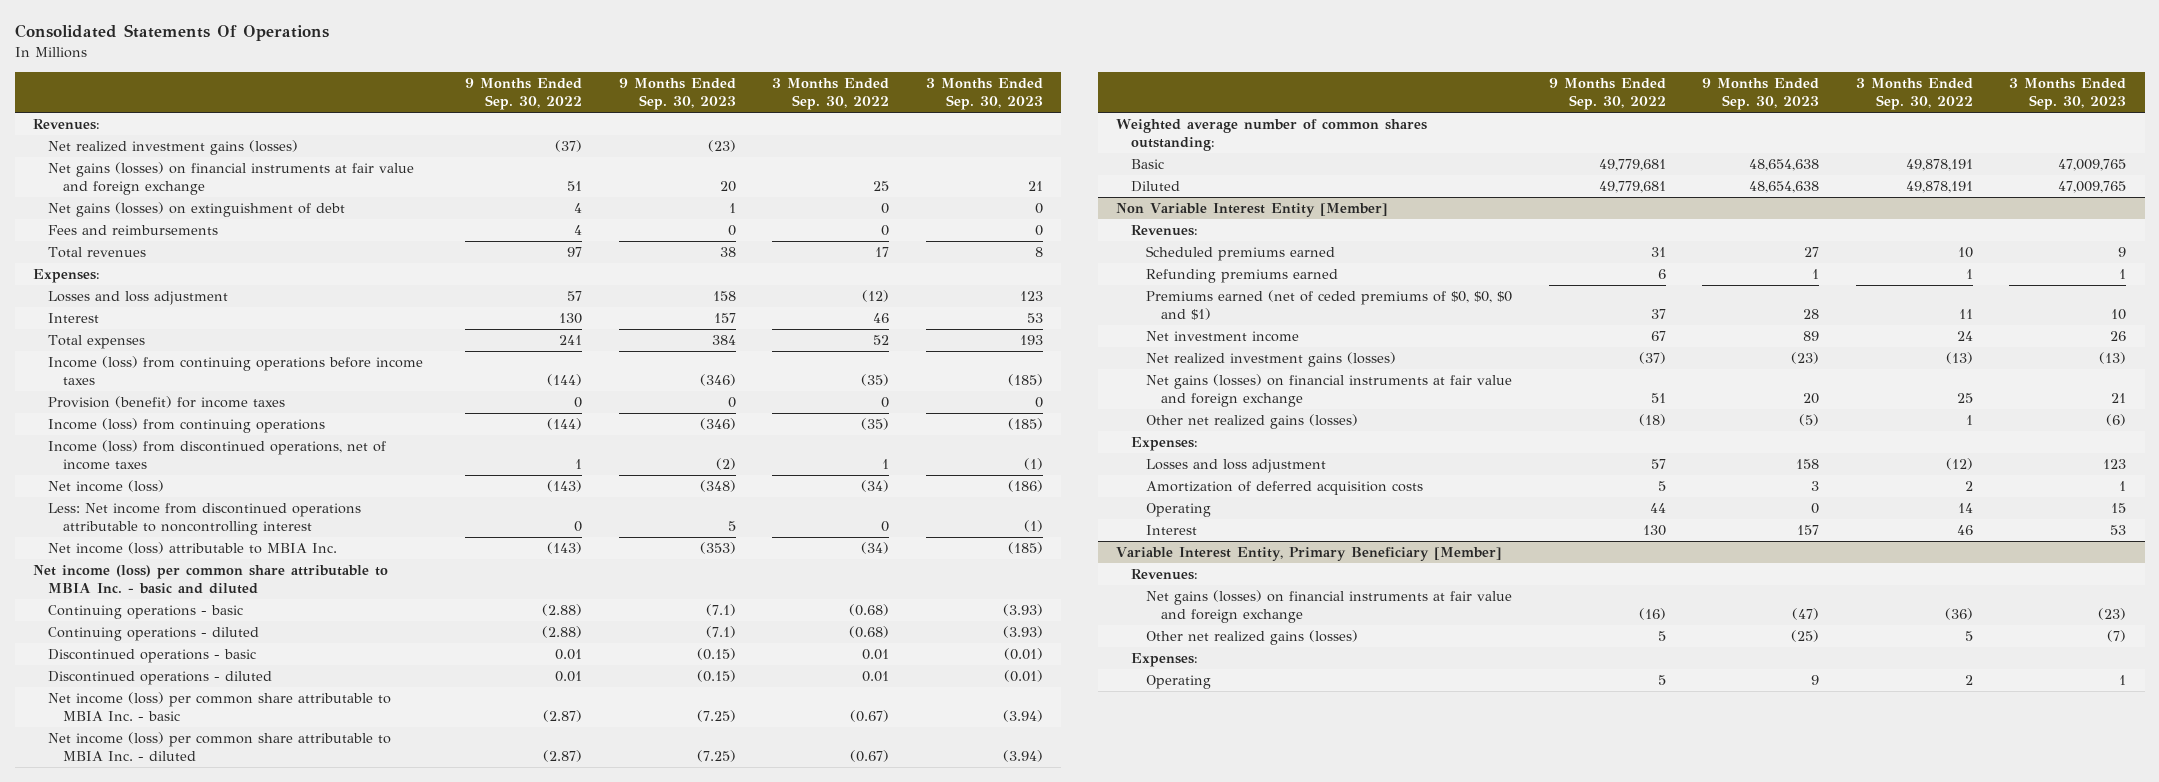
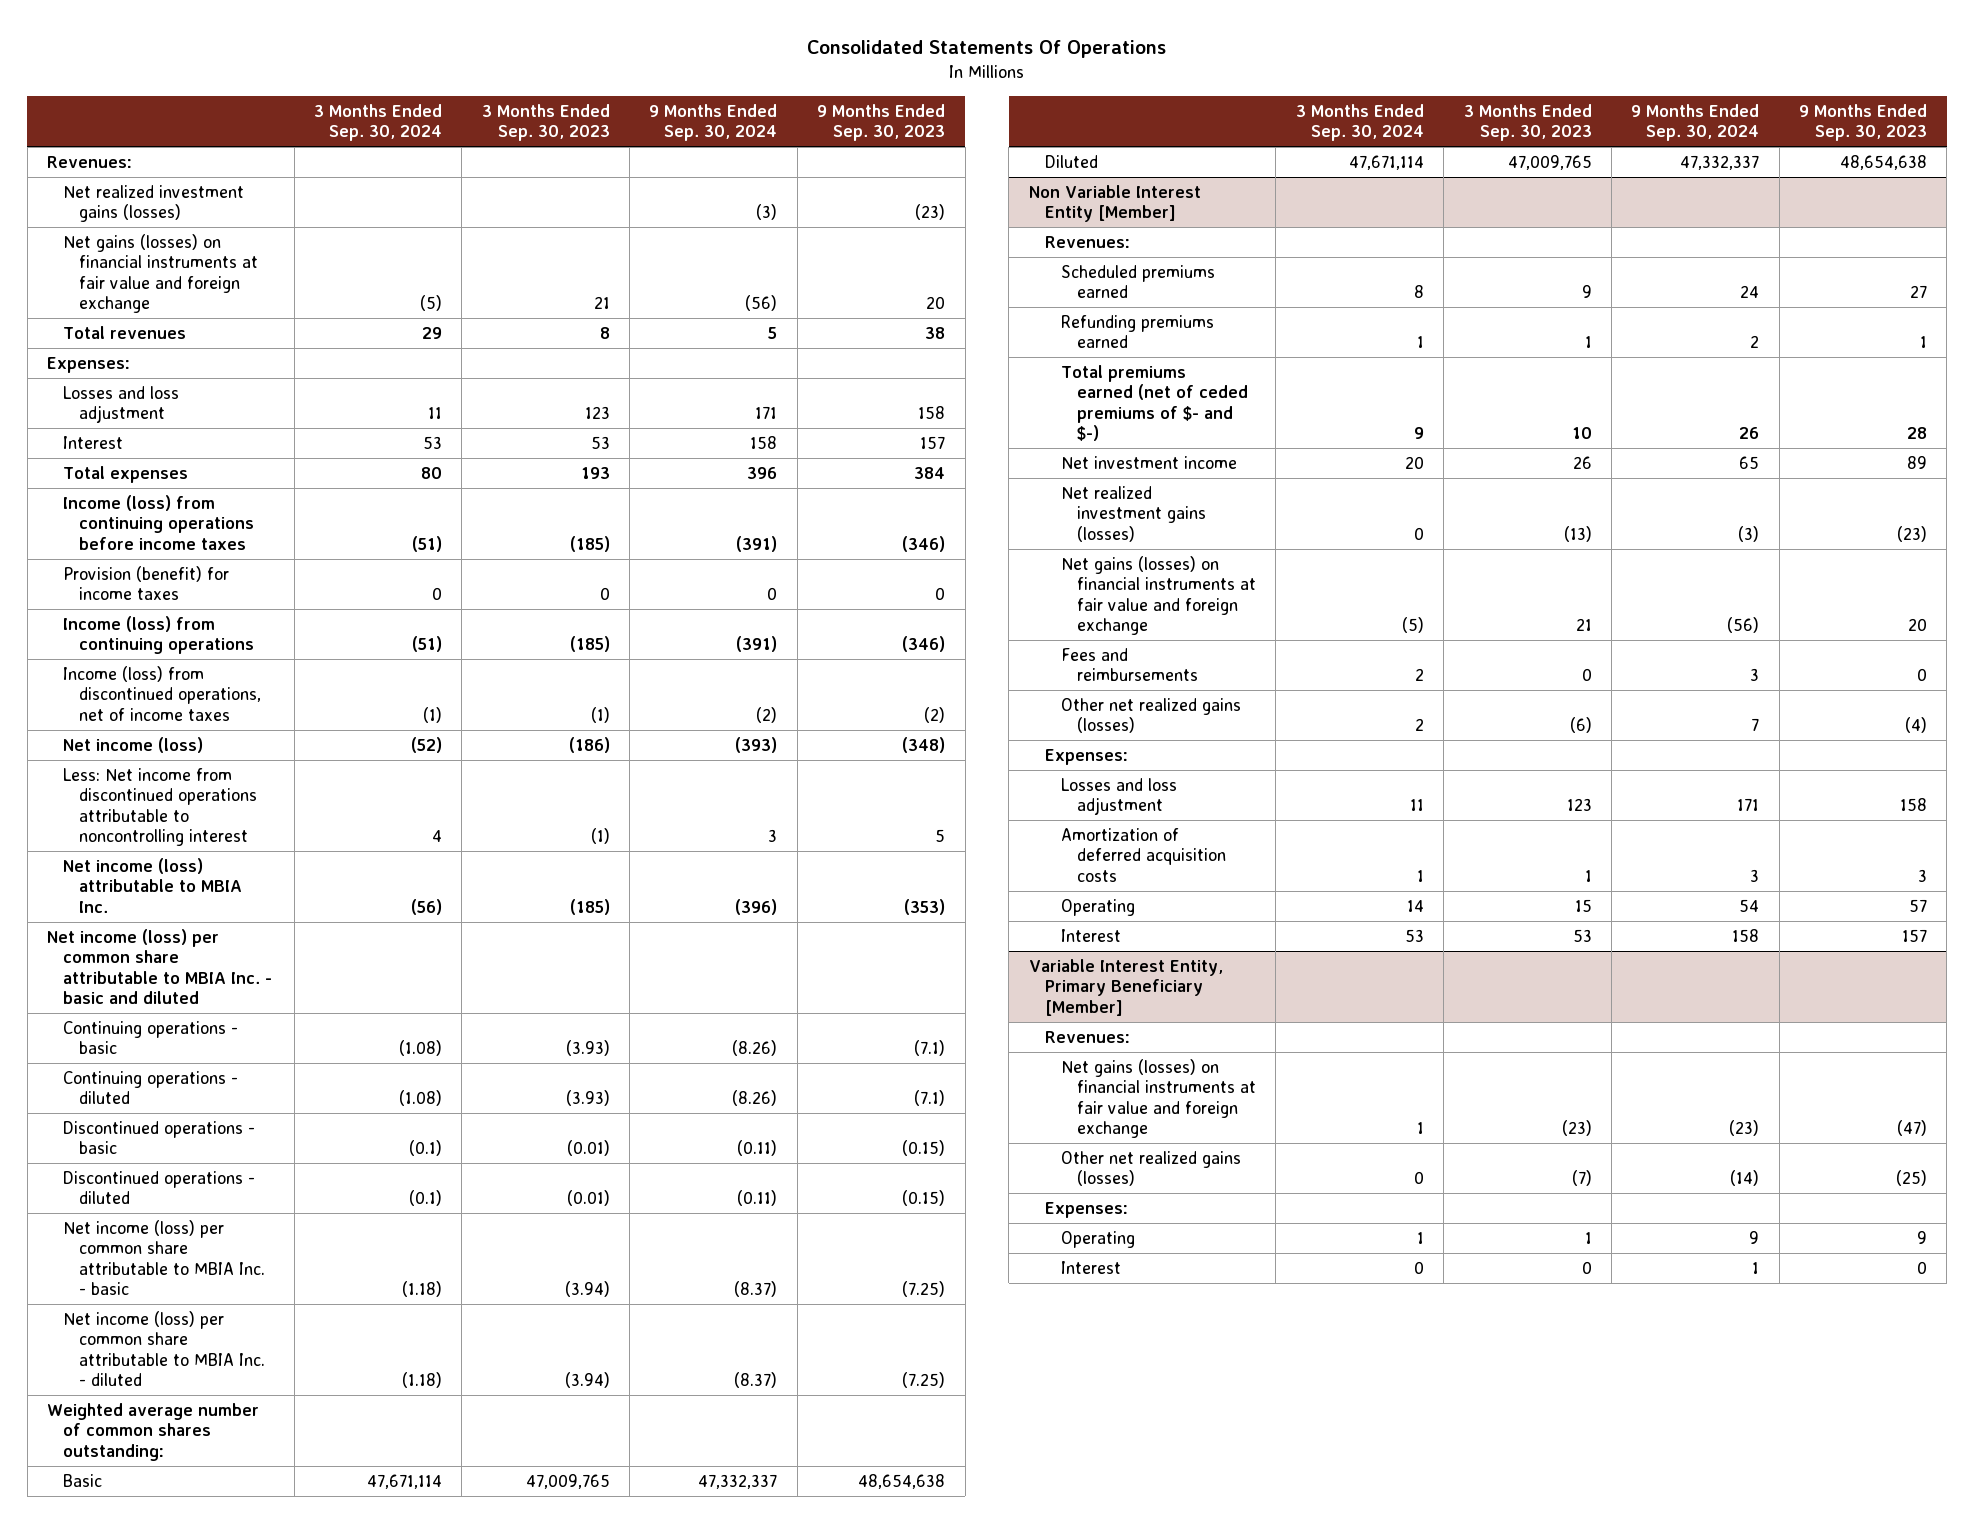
- | 9 Months Ended Sep. 30, 2022 | 9 Months Ended Sep. 30, 2023 | 3 Months Ended Sep. 30, 2022 | 3 Months Ended Sep. 30, 2023
+ | 3 Months Ended Sep. 30, 2024 | 3 Months Ended Sep. 30, 2023 | 9 Months Ended Sep. 30, 2024 | 9 Months Ended Sep. 30, 2023
- Net gains (losses) on extinguishment of debt | 4 | 1 | 0 | 0
- Fees and reimbursements | 4 | 0 | 0 | 0
@ Non Variable Interest Entity [Member]
- Premiums earned (net of ceded premiums of $0, $0, $0 and $1) | 37 | 28 | 11 | 10
+ Total premiums earned (net of ceded premiums of $- and $-) | 9 | 10 | 26 | 28
- Other net realized gains (losses) | (18) | (5) | 1 | (6)
+ Fees and reimbursements | 2 | 0 | 3 | 0
+ Other net realized gains (losses) | 2 | (6) | 7 | (4)
- Operating | 44 | 0 | 14 | 15
+ Operating | 14 | 15 | 54 | 57
@ Variable Interest Entity, Primary Beneficiary [Member]
+ Interest | 0 | 0 | 1 | 0

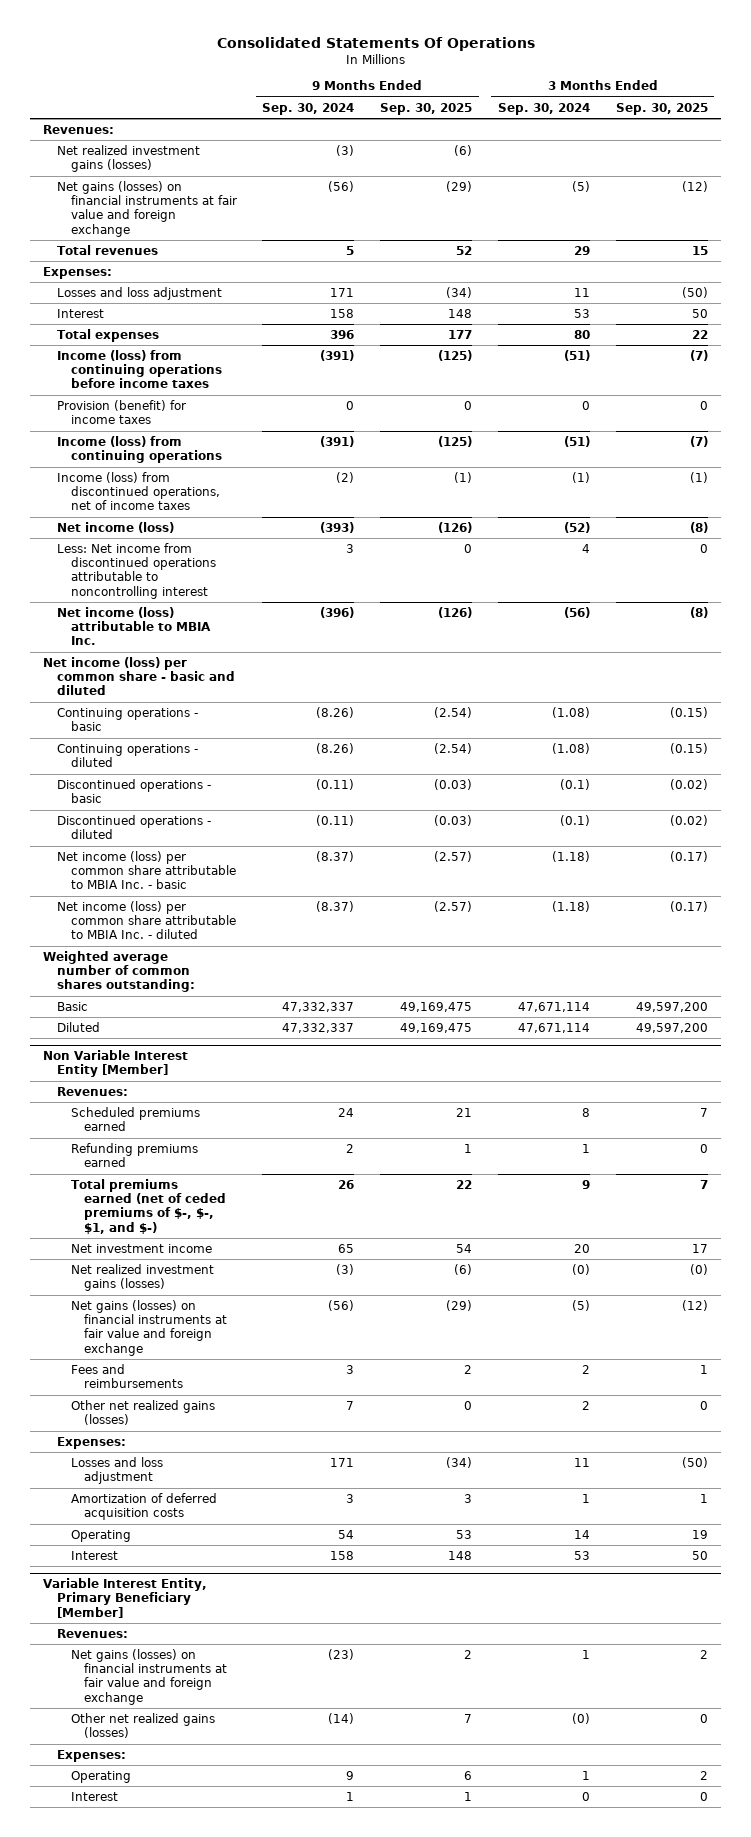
- | 3 Months Ended Sep. 30, 2024 | 3 Months Ended Sep. 30, 2023 | 9 Months Ended Sep. 30, 2024 | 9 Months Ended Sep. 30, 2023
+ | 9 Months Ended Sep. 30, 2024 | 9 Months Ended Sep. 30, 2025 | 3 Months Ended Sep. 30, 2024 | 3 Months Ended Sep. 30, 2025
- Net income (loss) per common share attributable to MBIA Inc. - basic and diluted
+ Net income (loss) per common share - basic and diluted
@ Non Variable Interest Entity [Member]
- Total premiums earned (net of ceded premiums of $- and $-) | 9 | 10 | 26 | 28
+ Total premiums earned (net of ceded premiums of $-, $-, $1, and $-) | 26 | 22 | 9 | 7
- Net realized investment gains (losses) | 0 | (13) | (3) | (23)
+ Net realized investment gains (losses) | (3) | (6) | (0) | (0)
@ Variable Interest Entity, Primary Beneficiary [Member]
- Other net realized gains (losses) | 0 | (7) | (14) | (25)
+ Other net realized gains (losses) | (14) | 7 | (0) | 0

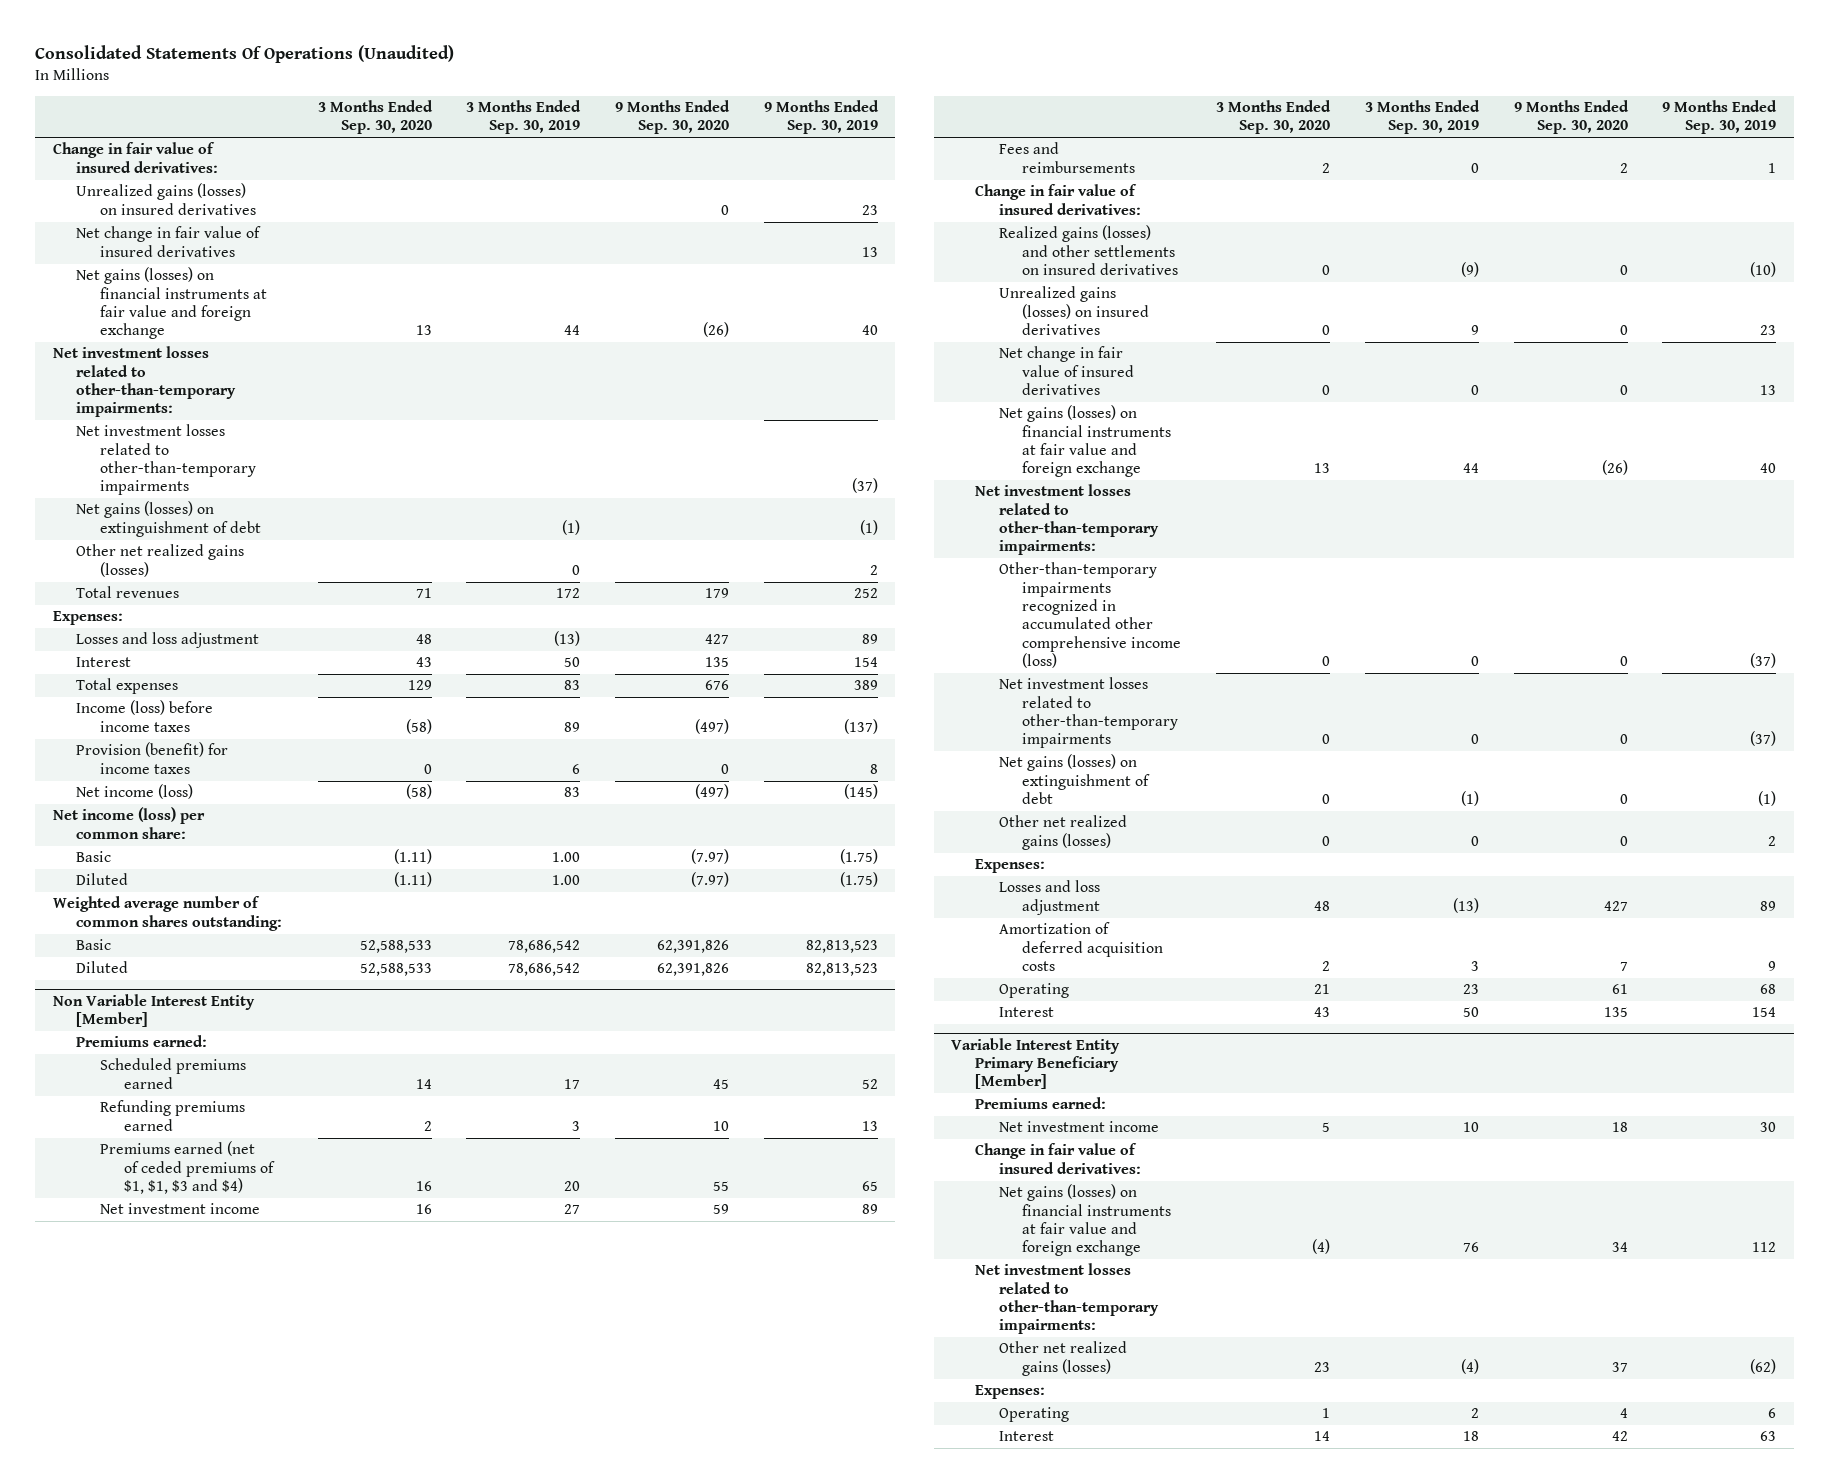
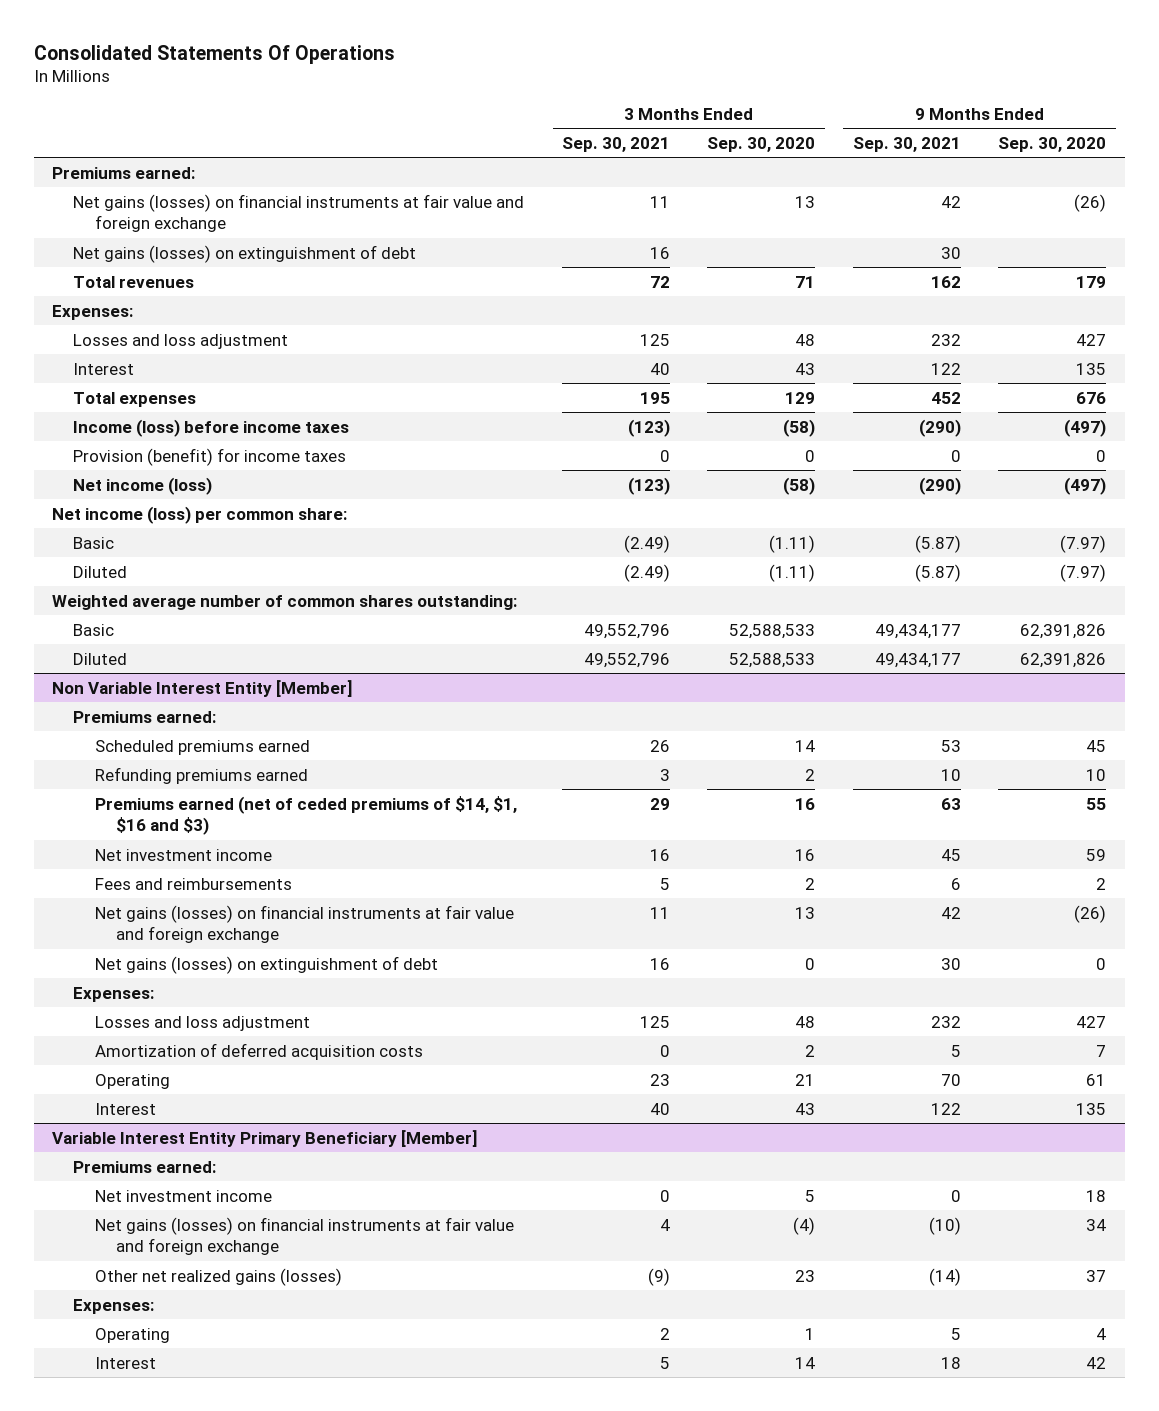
- Consolidated Statements Of Operations (Unaudited)
+ Consolidated Statements Of Operations
- | 3 Months Ended Sep. 30, 2020 | 3 Months Ended Sep. 30, 2019 | 9 Months Ended Sep. 30, 2020 | 9 Months Ended Sep. 30, 2019
+ | 3 Months Ended Sep. 30, 2021 | 3 Months Ended Sep. 30, 2020 | 9 Months Ended Sep. 30, 2021 | 9 Months Ended Sep. 30, 2020
- Change in fair value of insured derivatives:
- Unrealized gains (losses) on insured derivatives | | | 0 | 23
- Net change in fair value of insured derivatives | | | | 13
+ Premiums earned:
- Net investment losses related to other-than-temporary impairments:
- Net investment losses related to other-than-temporary impairments | | | | (37)
- Other net realized gains (losses) | | 0 | | 2
@ Non Variable Interest Entity [Member]
- Premiums earned (net of ceded premiums of $1, $1, $3 and $4) | 16 | 20 | 55 | 65
+ Premiums earned (net of ceded premiums of $14, $1, $16 and $3) | 29 | 16 | 63 | 55
- Change in fair value of insured derivatives:
- Realized gains (losses) and other settlements on insured derivatives | 0 | (9) | 0 | (10)
- Unrealized gains (losses) on insured derivatives | 0 | 9 | 0 | 23
- Net change in fair value of insured derivatives | 0 | 0 | 0 | 13
- Net investment losses related to other-than-temporary impairments:
- Other-than-temporary impairments recognized in accumulated other comprehensive income (loss) | 0 | 0 | 0 | (37)
- Net investment losses related to other-than-temporary impairments | 0 | 0 | 0 | (37)
- Other net realized gains (losses) | 0 | 0 | 0 | 2
@ Variable Interest Entity Primary Beneficiary [Member]
- Change in fair value of insured derivatives:
- Net investment losses related to other-than-temporary impairments:

